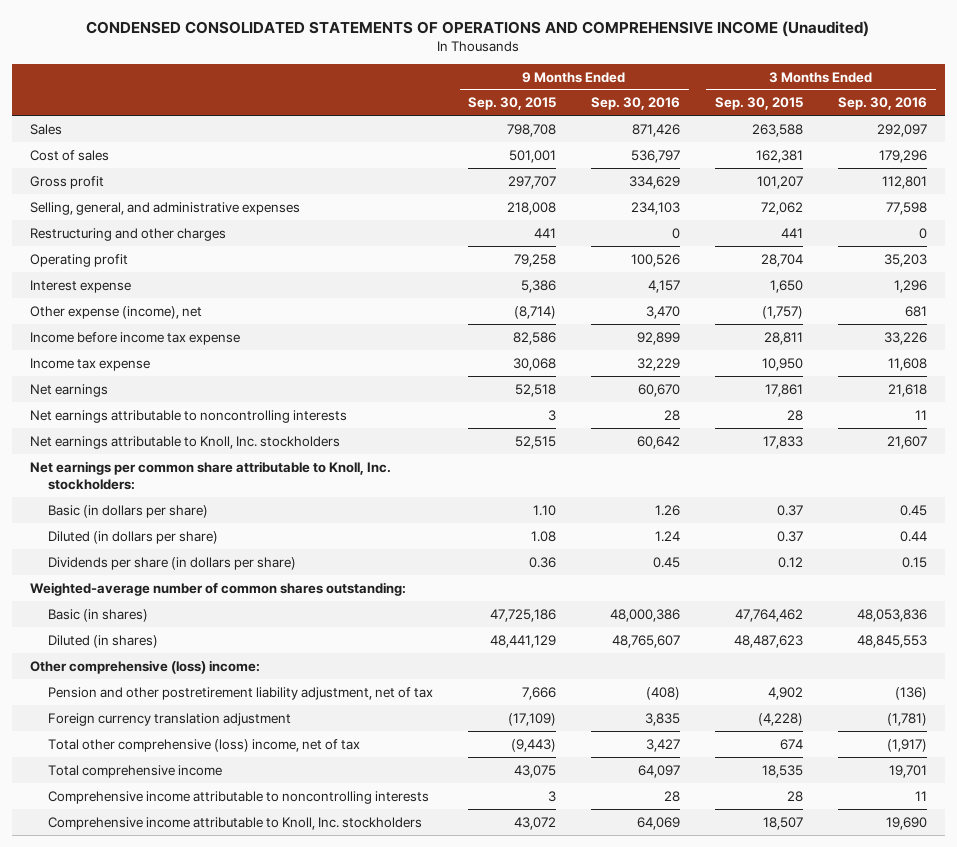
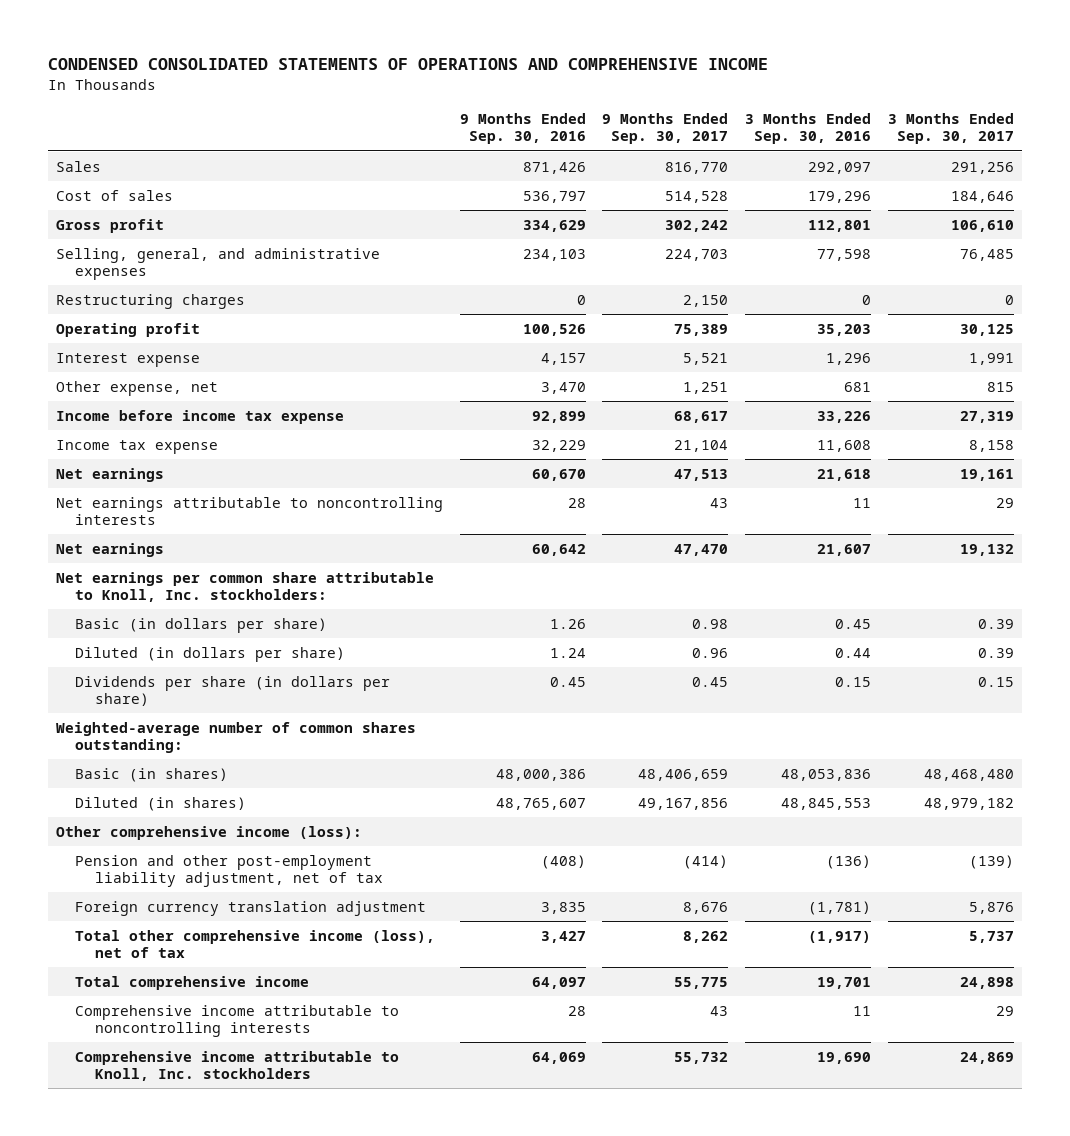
- CONDENSED CONSOLIDATED STATEMENTS OF OPERATIONS AND COMPREHENSIVE INCOME (Unaudited)
+ CONDENSED CONSOLIDATED STATEMENTS OF OPERATIONS AND COMPREHENSIVE INCOME
- | 9 Months Ended Sep. 30, 2015 | 9 Months Ended Sep. 30, 2016 | 3 Months Ended Sep. 30, 2015 | 3 Months Ended Sep. 30, 2016
+ | 9 Months Ended Sep. 30, 2016 | 9 Months Ended Sep. 30, 2017 | 3 Months Ended Sep. 30, 2016 | 3 Months Ended Sep. 30, 2017
- Restructuring and other charges | 441 | 0 | 441 | 0
+ Restructuring charges | 0 | 2,150 | 0 | 0
- Other expense (income), net | (8,714) | 3,470 | (1,757) | 681
+ Other expense, net | 3,470 | 1,251 | 681 | 815
- Net earnings attributable to Knoll, Inc. stockholders | 52,515 | 60,642 | 17,833 | 21,607
+ Net earnings | 60,642 | 47,470 | 21,607 | 19,132
- Other comprehensive (loss) income:
- Pension and other postretirement liability adjustment, net of tax | 7,666 | (408) | 4,902 | (136)
+ Other comprehensive income (loss):
+ Pension and other post-employment liability adjustment, net of tax | (408) | (414) | (136) | (139)
- Total other comprehensive (loss) income, net of tax | (9,443) | 3,427 | 674 | (1,917)
+ Total other comprehensive income (loss), net of tax | 3,427 | 8,262 | (1,917) | 5,737

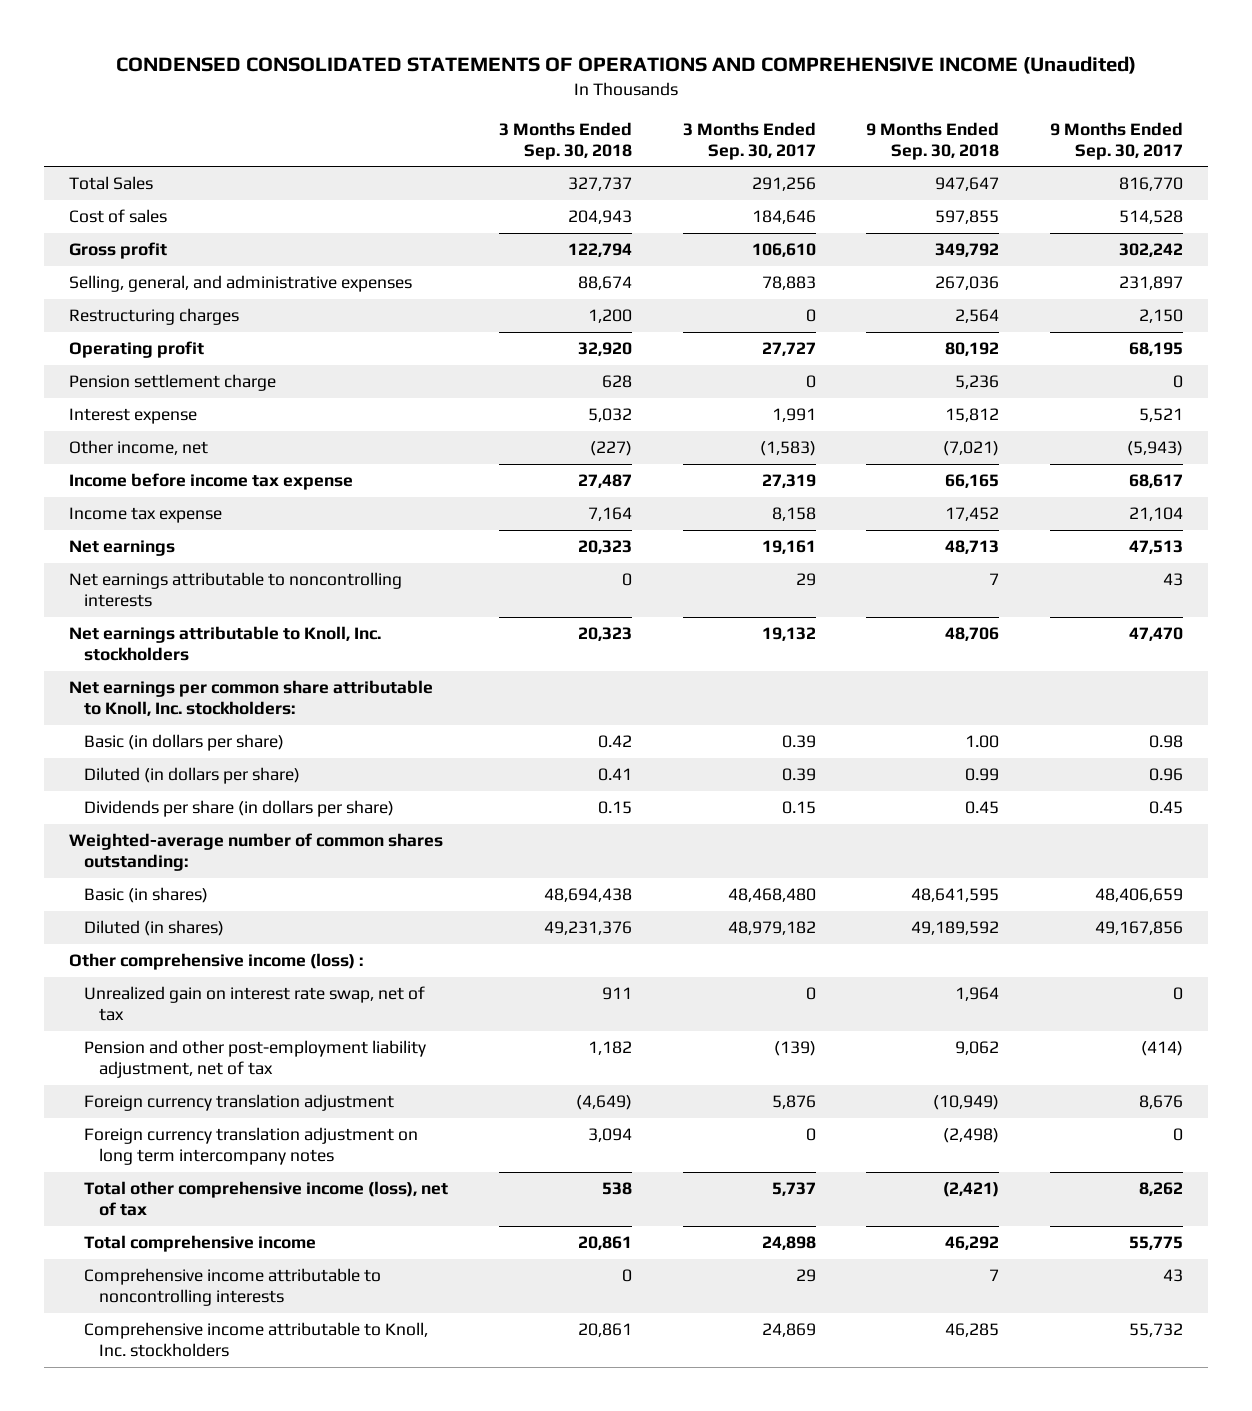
- CONDENSED CONSOLIDATED STATEMENTS OF OPERATIONS AND COMPREHENSIVE INCOME
+ CONDENSED CONSOLIDATED STATEMENTS OF OPERATIONS AND COMPREHENSIVE INCOME (Unaudited)
- | 9 Months Ended Sep. 30, 2016 | 9 Months Ended Sep. 30, 2017 | 3 Months Ended Sep. 30, 2016 | 3 Months Ended Sep. 30, 2017
+ | 3 Months Ended Sep. 30, 2018 | 3 Months Ended Sep. 30, 2017 | 9 Months Ended Sep. 30, 2018 | 9 Months Ended Sep. 30, 2017
- Sales | 871,426 | 816,770 | 292,097 | 291,256
+ Total Sales | 327,737 | 291,256 | 947,647 | 816,770
- Selling, general, and administrative expenses | 234,103 | 224,703 | 77,598 | 76,485
+ Selling, general, and administrative expenses | 88,674 | 78,883 | 267,036 | 231,897
- Operating profit | 100,526 | 75,389 | 35,203 | 30,125
+ Operating profit | 32,920 | 27,727 | 80,192 | 68,195
+ Pension settlement charge | 628 | 0 | 5,236 | 0
- Other expense, net | 3,470 | 1,251 | 681 | 815
+ Other income, net | (227) | (1,583) | (7,021) | (5,943)
- Net earnings | 60,642 | 47,470 | 21,607 | 19,132
+ Net earnings attributable to Knoll, Inc. stockholders | 20,323 | 19,132 | 48,706 | 47,470
- Other comprehensive income (loss):
+ Other comprehensive income (loss) :
+ Unrealized gain on interest rate swap, net of tax | 911 | 0 | 1,964 | 0
+ Foreign currency translation adjustment on long term intercompany notes | 3,094 | 0 | (2,498) | 0

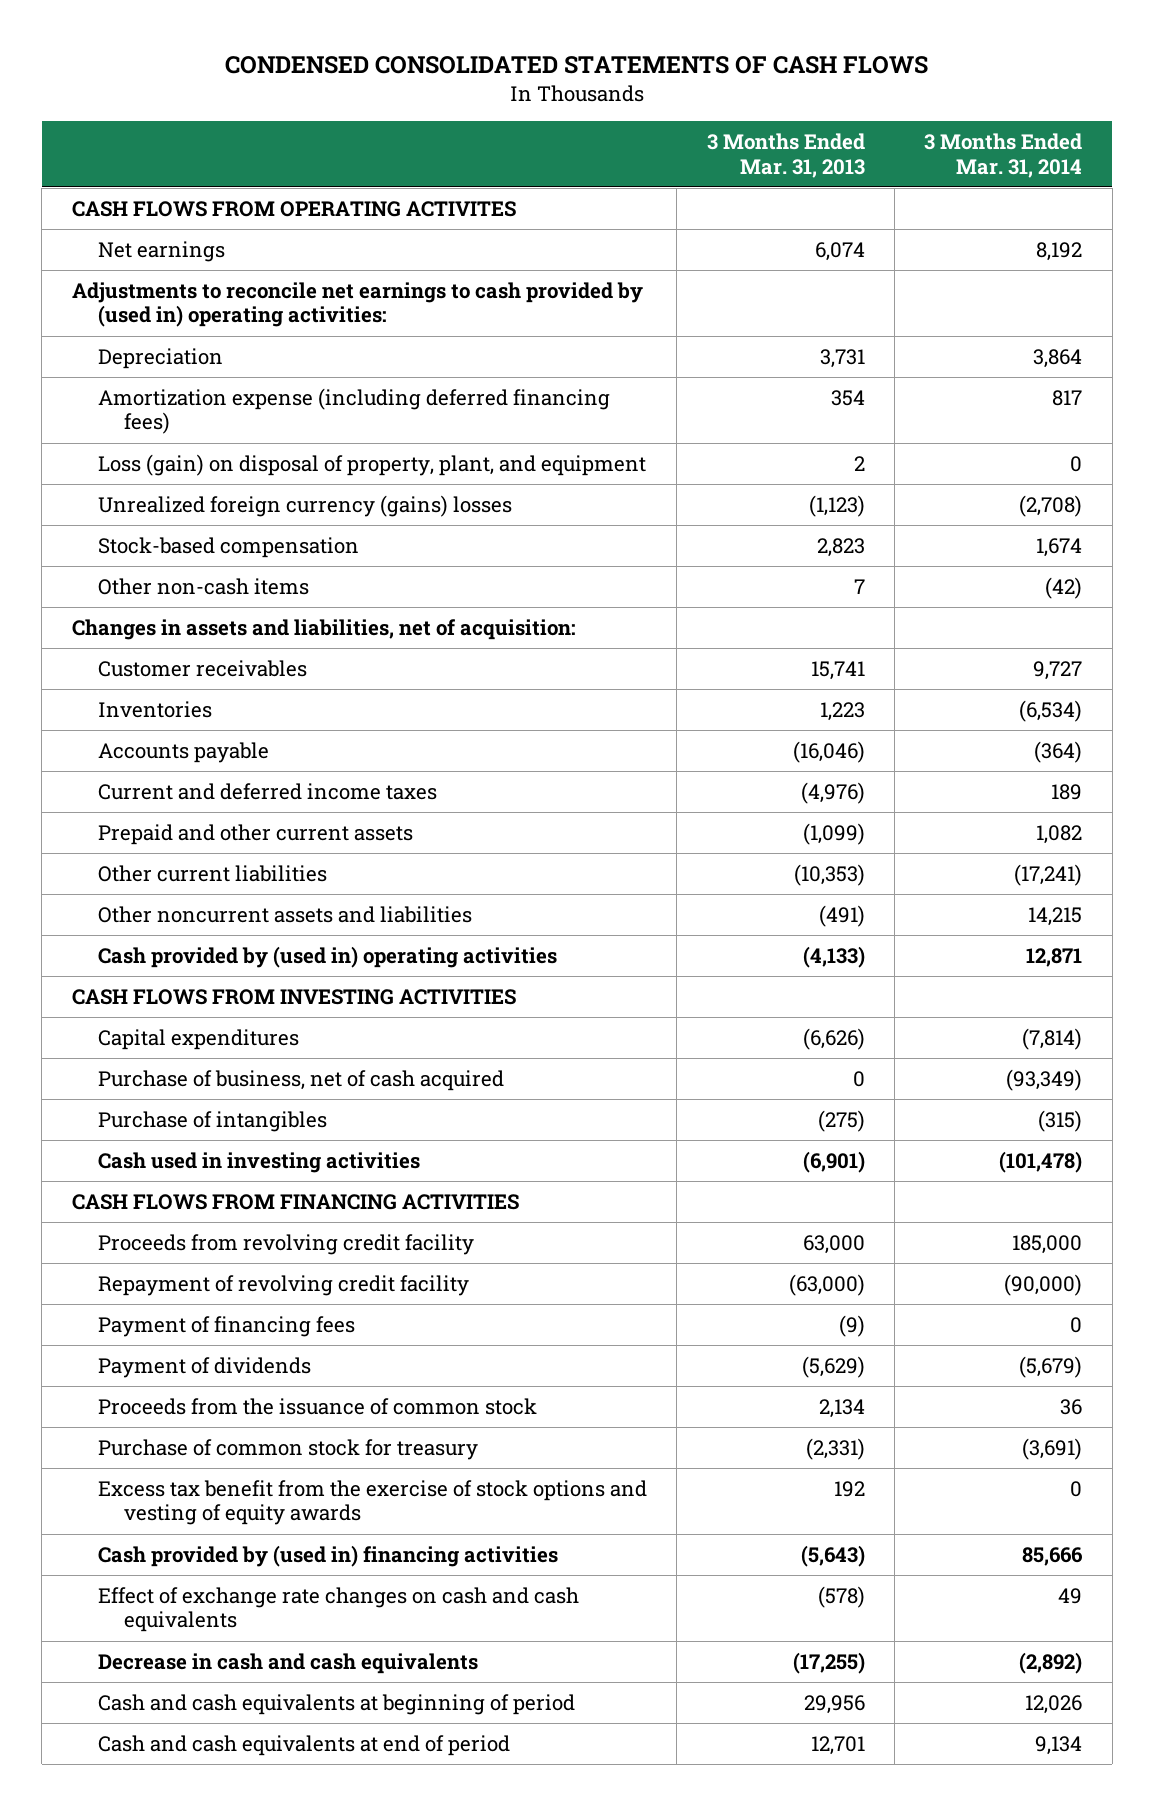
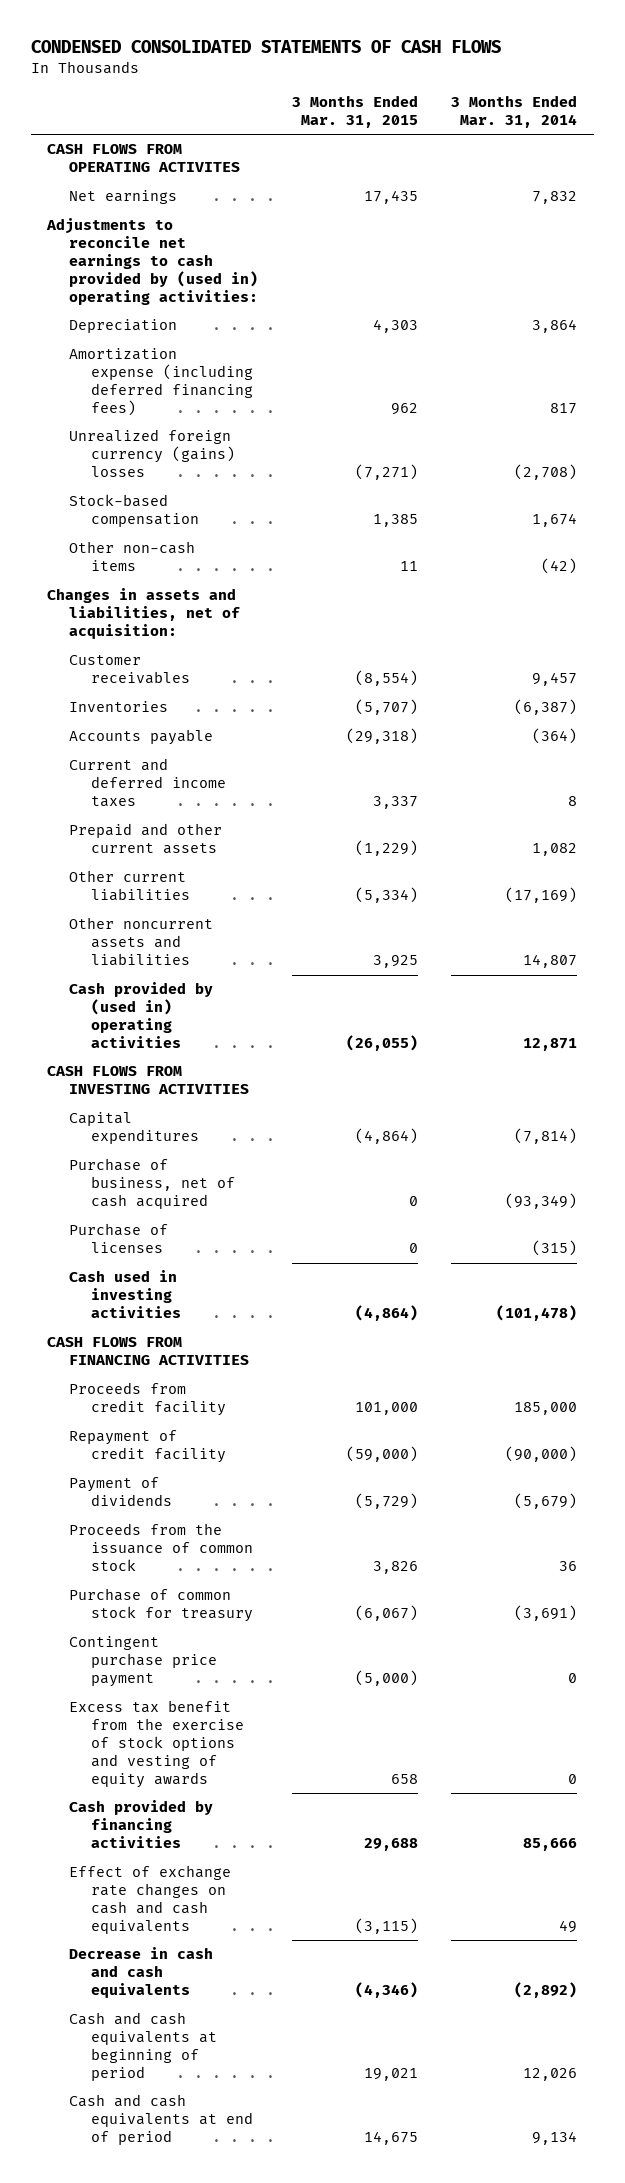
- | 3 Months Ended Mar. 31, 2013 | 3 Months Ended Mar. 31, 2014
+ | 3 Months Ended Mar. 31, 2015 | 3 Months Ended Mar. 31, 2014
- Net earnings | 6,074 | 8,192
+ Net earnings | 17,435 | 7,832
- Loss (gain) on disposal of property, plant, and equipment | 2 | 0
- Customer receivables | 15,741 | 9,727
- Inventories | 1,223 | (6,534)
+ Customer receivables | (8,554) | 9,457
+ Inventories | (5,707) | (6,387)
- Current and deferred income taxes | (4,976) | 189
+ Current and deferred income taxes | 3,337 | 8
- Other current liabilities | (10,353) | (17,241)
- Other noncurrent assets and liabilities | (491) | 14,215
+ Other current liabilities | (5,334) | (17,169)
+ Other noncurrent assets and liabilities | 3,925 | 14,807
- Purchase of intangibles | (275) | (315)
+ Purchase of licenses | 0 | (315)
- Proceeds from revolving credit facility | 63,000 | 185,000
- Repayment of revolving credit facility | (63,000) | (90,000)
- Payment of financing fees | (9) | 0
+ Proceeds from credit facility | 101,000 | 185,000
+ Repayment of credit facility | (59,000) | (90,000)
+ Contingent purchase price payment | (5,000) | 0
- Cash provided by (used in) financing activities | (5,643) | 85,666
+ Cash provided by financing activities | 29,688 | 85,666

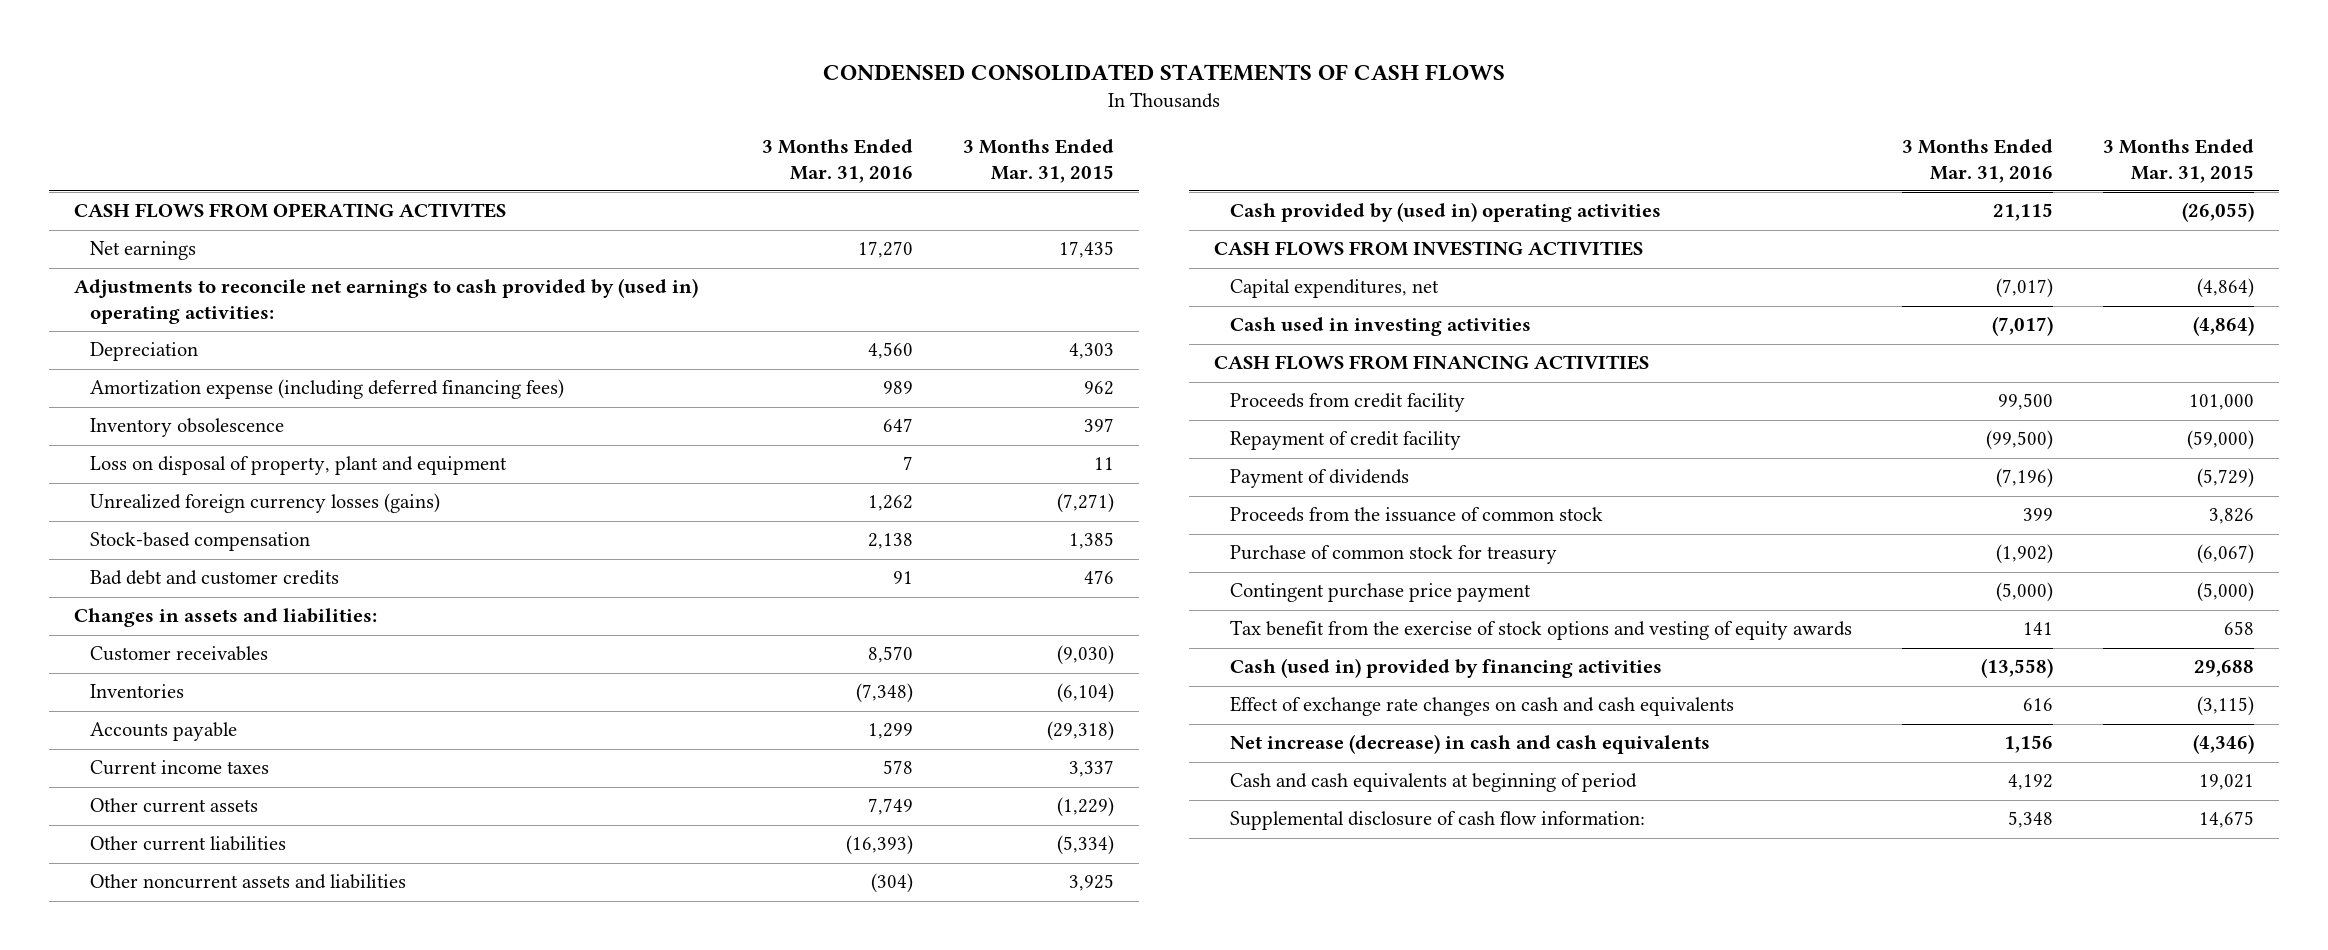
- | 3 Months Ended Mar. 31, 2015 | 3 Months Ended Mar. 31, 2014
+ | 3 Months Ended Mar. 31, 2016 | 3 Months Ended Mar. 31, 2015
- Unrealized foreign currency (gains) losses | (7,271) | (2,708)
+ Inventory obsolescence | 647 | 397
+ Loss on disposal of property, plant and equipment | 7 | 11
+ Unrealized foreign currency losses (gains) | 1,262 | (7,271)
- Other non-cash items | 11 | (42)
- Changes in assets and liabilities, net of acquisition:
- Customer receivables | (8,554) | 9,457
- Inventories | (5,707) | (6,387)
+ Bad debt and customer credits | 91 | 476
+ Changes in assets and liabilities:
+ Customer receivables | 8,570 | (9,030)
+ Inventories | (7,348) | (6,104)
- Current and deferred income taxes | 3,337 | 8
- Prepaid and other current assets | (1,229) | 1,082
+ Current income taxes | 578 | 3,337
+ Other current assets | 7,749 | (1,229)
- Capital expenditures | (4,864) | (7,814)
- Purchase of business, net of cash acquired | 0 | (93,349)
- Purchase of licenses | 0 | (315)
+ Capital expenditures, net | (7,017) | (4,864)
- Excess tax benefit from the exercise of stock options and vesting of equity awards | 658 | 0
- Cash provided by financing activities | 29,688 | 85,666
+ Tax benefit from the exercise of stock options and vesting of equity awards | 141 | 658
+ Cash (used in) provided by financing activities | (13,558) | 29,688
- Decrease in cash and cash equivalents | (4,346) | (2,892)
+ Net increase (decrease) in cash and cash equivalents | 1,156 | (4,346)
- Cash and cash equivalents at end of period | 14,675 | 9,134
+ Supplemental disclosure of cash flow information: | 5,348 | 14,675

